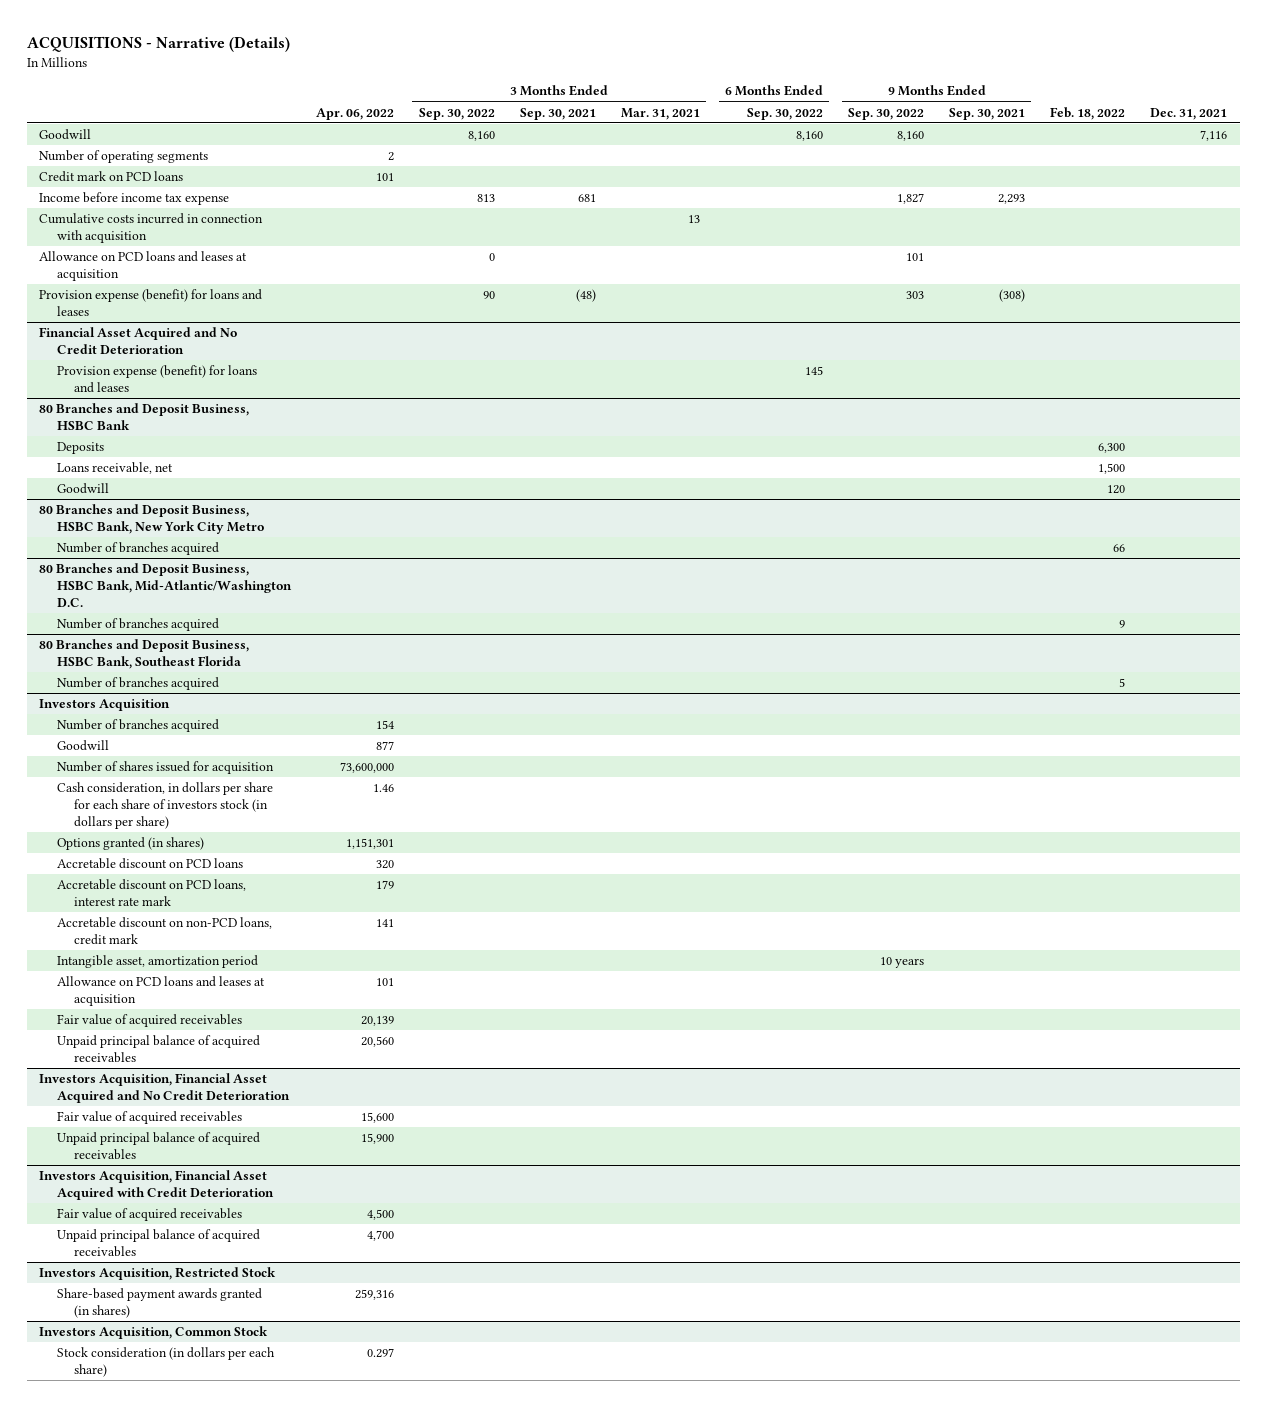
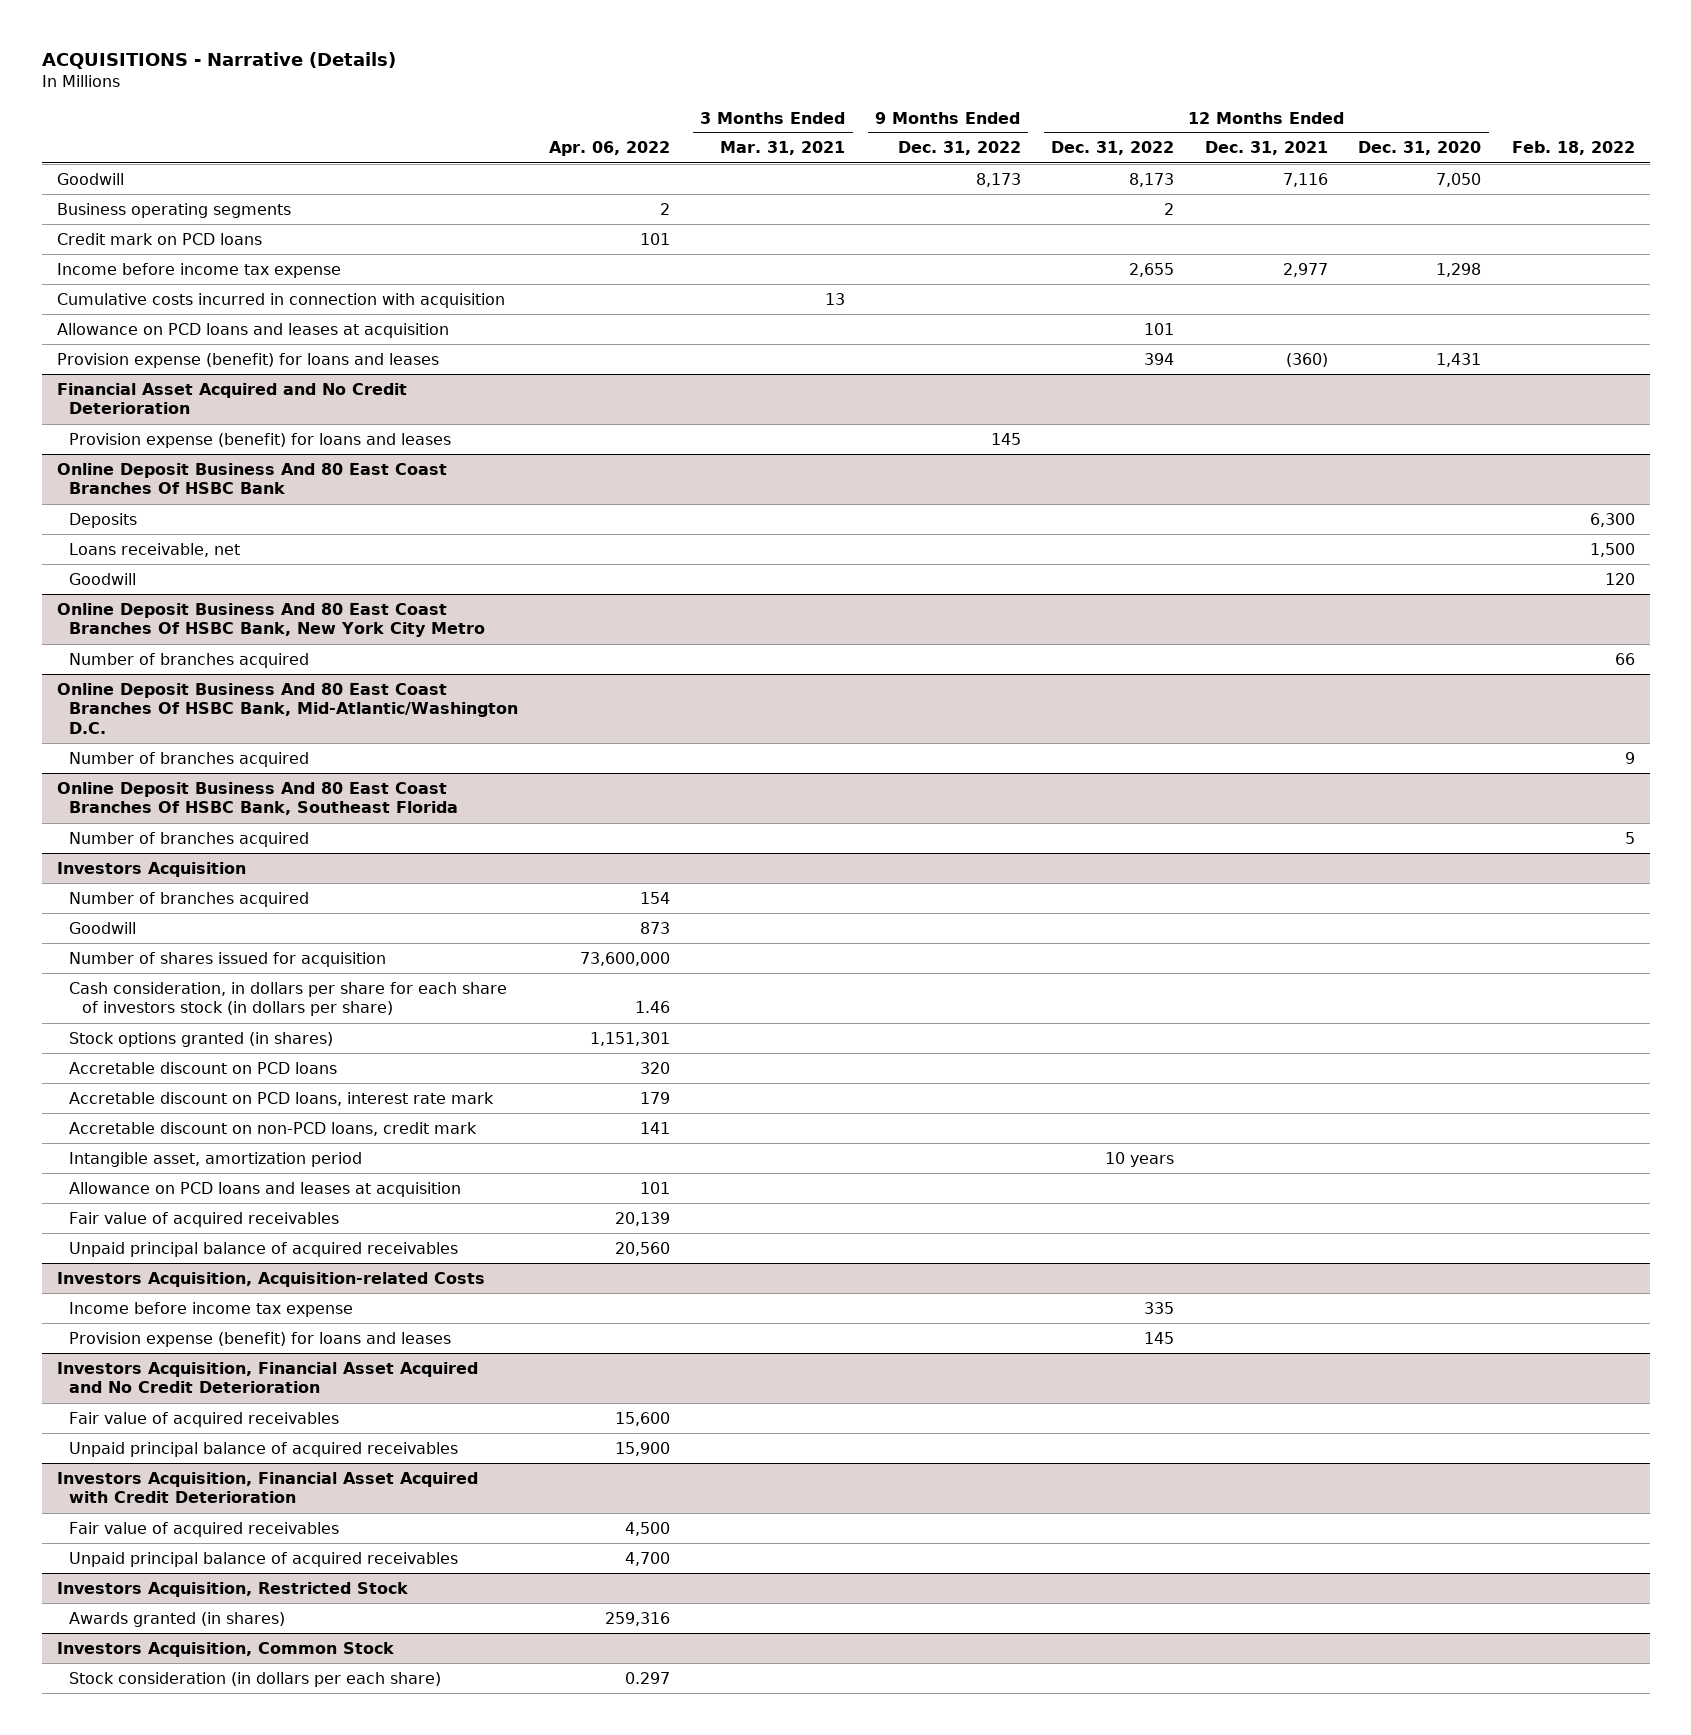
- | Apr. 06, 2022 | 3 Months Ended Sep. 30, 2022 | 3 Months Ended Sep. 30, 2021 | 3 Months Ended Mar. 31, 2021 | 6 Months Ended Sep. 30, 2022 | 9 Months Ended Sep. 30, 2022 | 9 Months Ended Sep. 30, 2021 | Feb. 18, 2022 | Dec. 31, 2021
+ | Apr. 06, 2022 | 3 Months Ended Mar. 31, 2021 | 9 Months Ended Dec. 31, 2022 | 12 Months Ended Dec. 31, 2022 | 12 Months Ended Dec. 31, 2021 | 12 Months Ended Dec. 31, 2020 | Feb. 18, 2022
- Number of operating segments | 2 | | | | | | | |
+ Business operating segments | 2 | | | 2 | | |
- 80 Branches and Deposit Business, HSBC Bank
+ Online Deposit Business And 80 East Coast Branches Of HSBC Bank
- 80 Branches and Deposit Business, HSBC Bank, New York City Metro
+ Online Deposit Business And 80 East Coast Branches Of HSBC Bank, New York City Metro
- 80 Branches and Deposit Business, HSBC Bank, Mid-Atlantic/Washington D.C.
+ Online Deposit Business And 80 East Coast Branches Of HSBC Bank, Mid-Atlantic/Washington D.C.
- 80 Branches and Deposit Business, HSBC Bank, Southeast Florida
+ Online Deposit Business And 80 East Coast Branches Of HSBC Bank, Southeast Florida
@ Investors Acquisition
- Goodwill | 877 | | | | | | | |
+ Goodwill | 873 | | | | | |
- Options granted (in shares) | 1,151,301 | | | | | | | |
+ Stock options granted (in shares) | 1,151,301 | | | | | |
+ Investors Acquisition, Acquisition-related Costs
+ Income before income tax expense | | | | 335 | | |
+ Provision expense (benefit) for loans and leases | | | | 145 | | |
@ Investors Acquisition, Restricted Stock
- Share-based payment awards granted (in shares) | 259,316 | | | | | | | |
+ Awards granted (in shares) | 259,316 | | | | | |

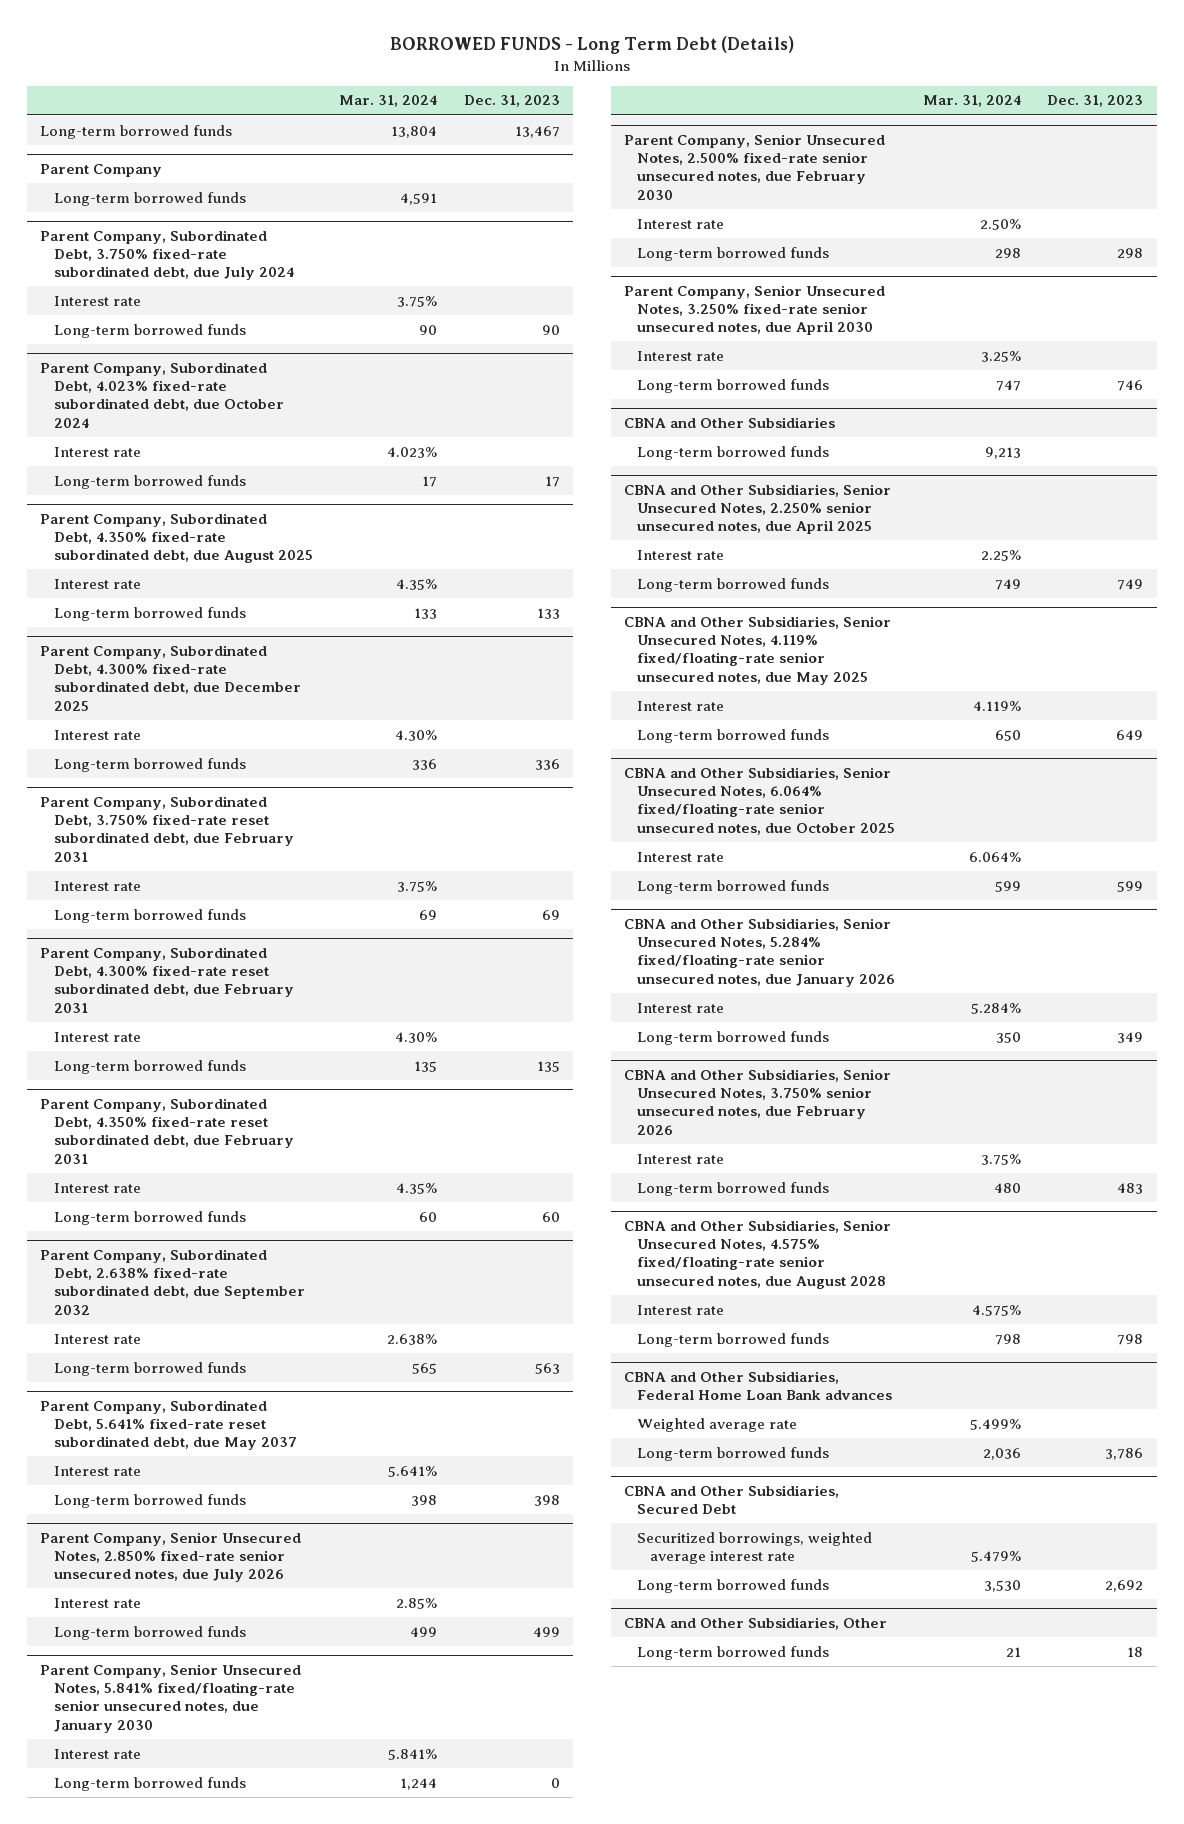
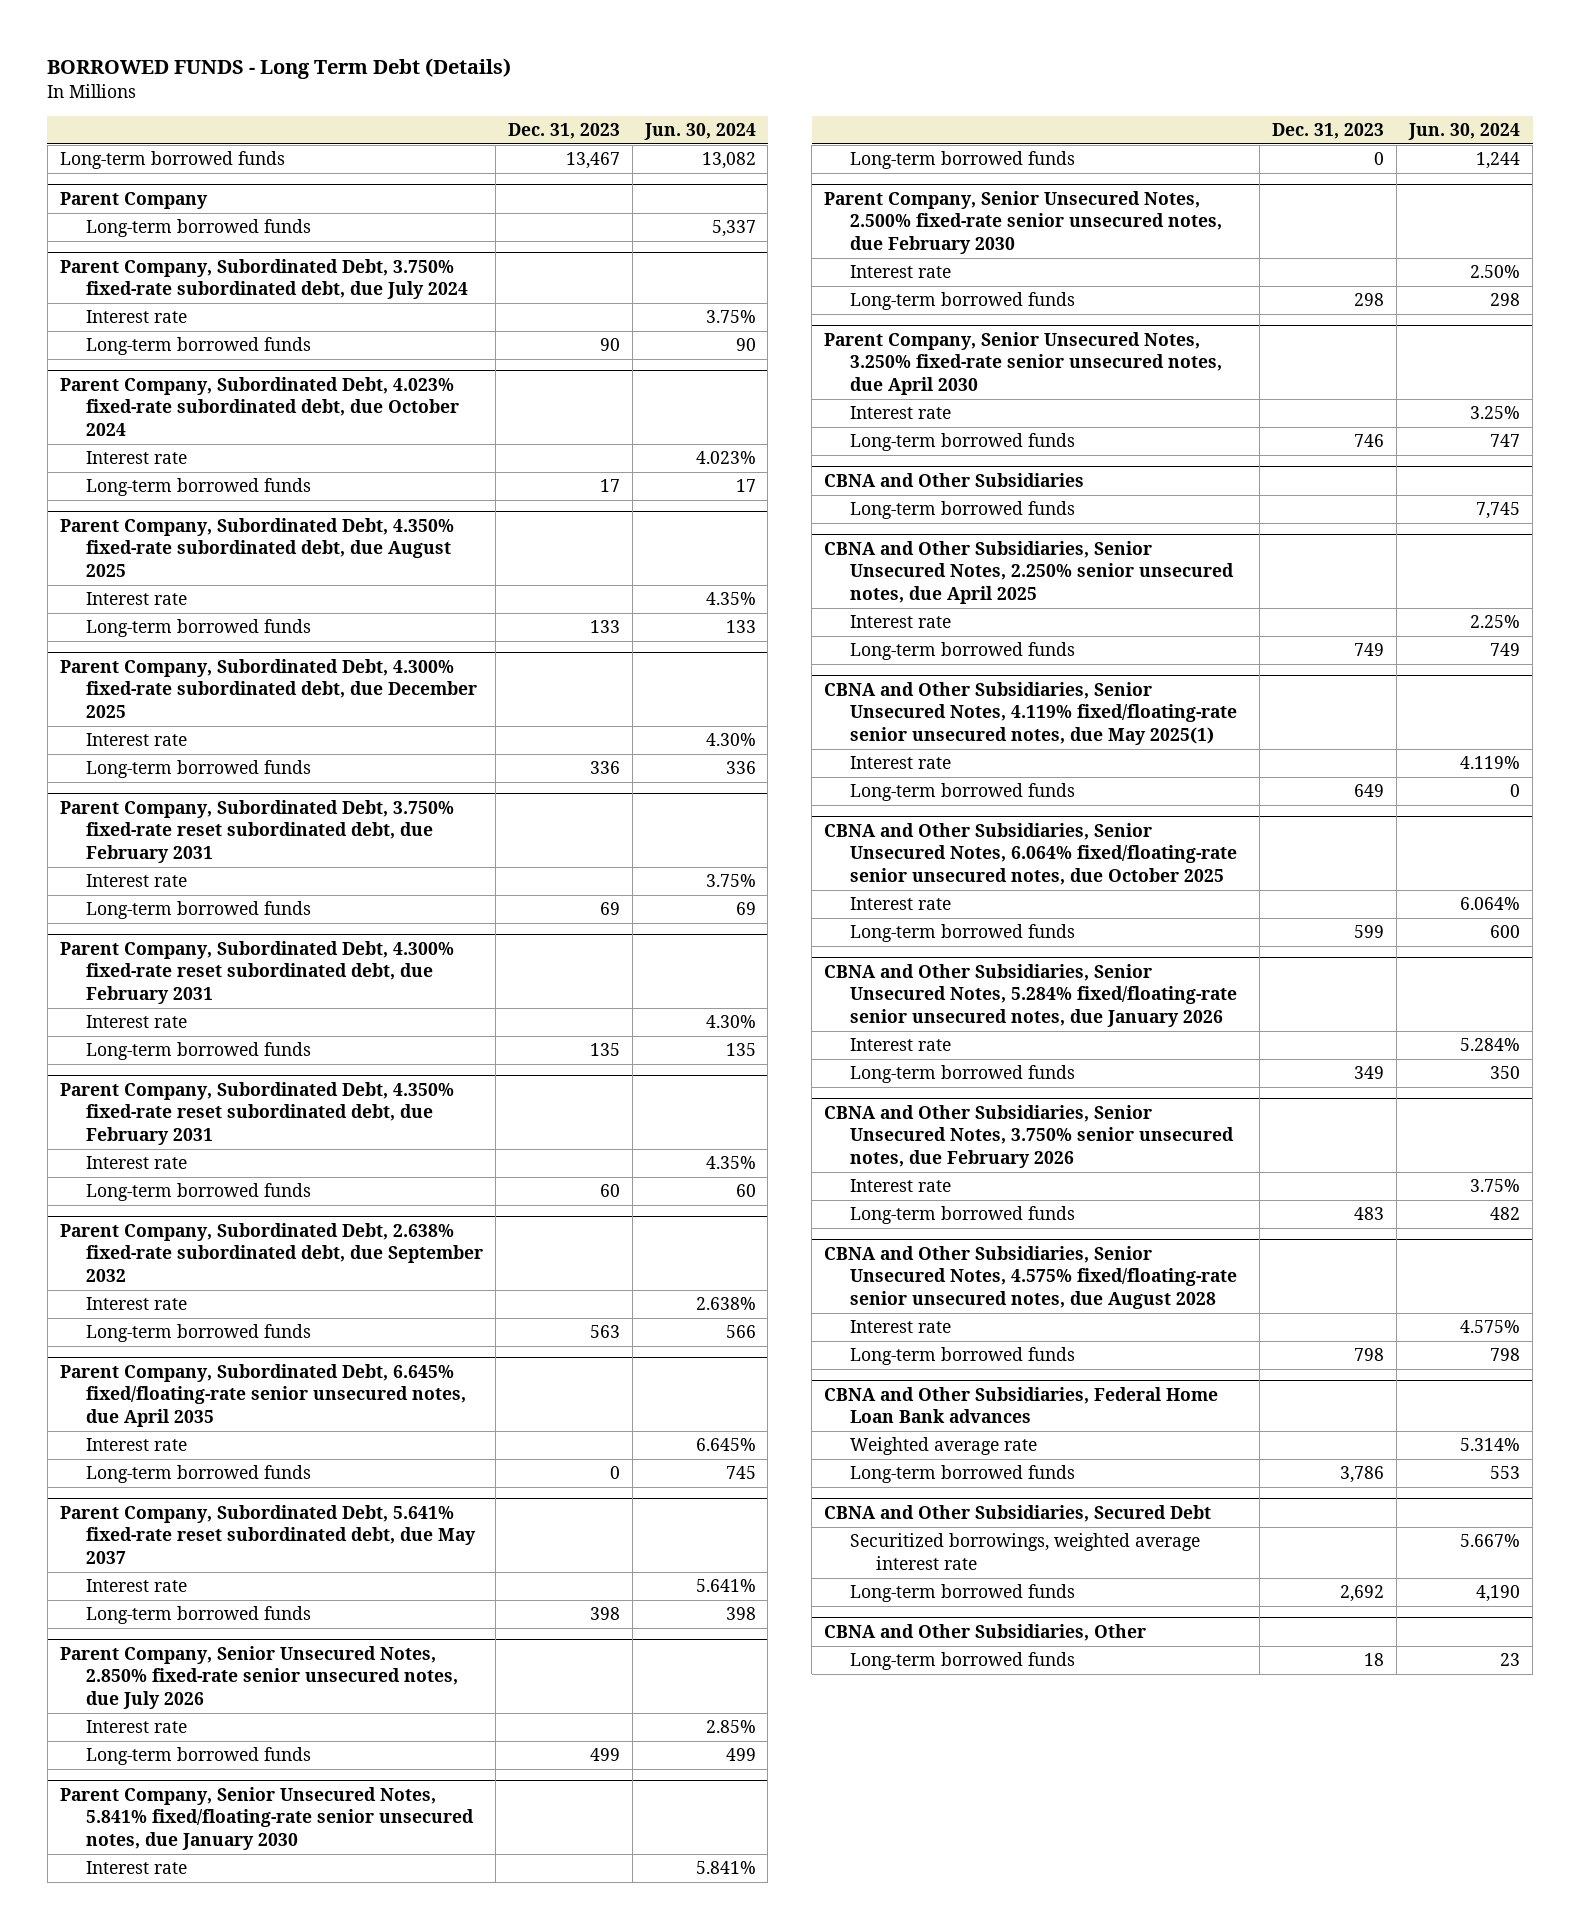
- | Mar. 31, 2024 | Dec. 31, 2023
+ | Dec. 31, 2023 | Jun. 30, 2024
+ Parent Company, Subordinated Debt, 6.645% fixed/floating-rate senior unsecured notes, due April 2035
+ Interest rate | | 6.645%
+ Long-term borrowed funds | 0 | 745
- CBNA and Other Subsidiaries, Senior Unsecured Notes, 4.119% fixed/floating-rate senior unsecured notes, due May 2025
+ CBNA and Other Subsidiaries, Senior Unsecured Notes, 4.119% fixed/floating-rate senior unsecured notes, due May 2025(1)

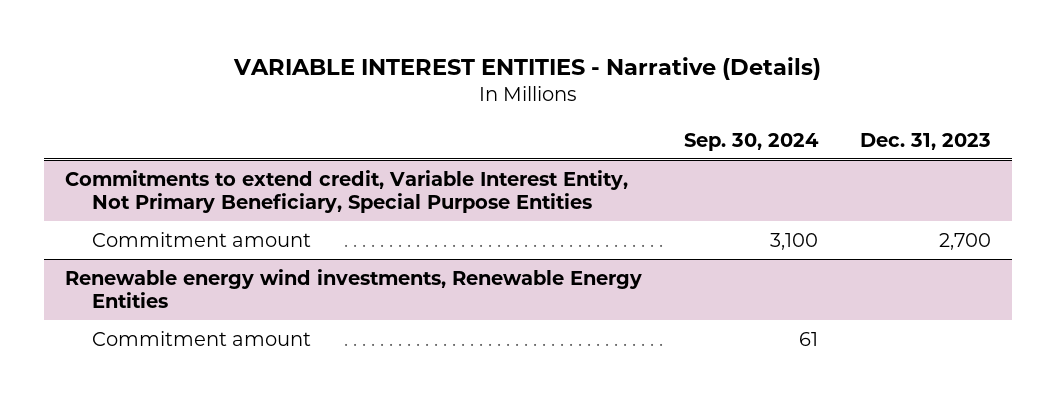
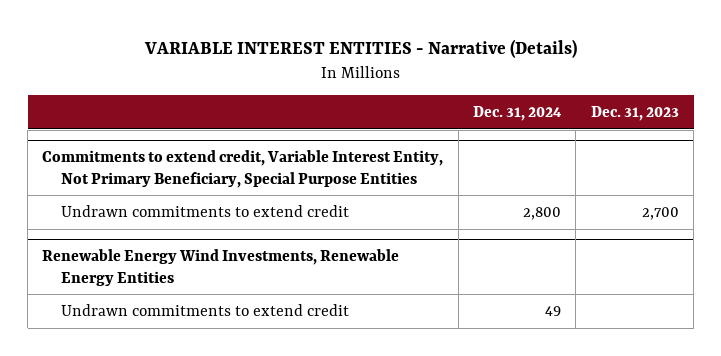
- | Sep. 30, 2024 | Dec. 31, 2023
+ | Dec. 31, 2024 | Dec. 31, 2023
@ Commitments to extend credit, Variable Interest Entity, Not Primary Beneficiary, Special Purpose Entities
- Commitment amount | 3,100 | 2,700
- Renewable energy wind investments, Renewable Energy Entities
- Commitment amount | 61 |
@ Commitments to extend credit, Variable Interest Entity, Not Primary Beneficiary, Special Purpose Entities
+ Undrawn commitments to extend credit | 2,800 | 2,700
+ Renewable Energy Wind Investments, Renewable Energy Entities
+ Undrawn commitments to extend credit | 49 |

